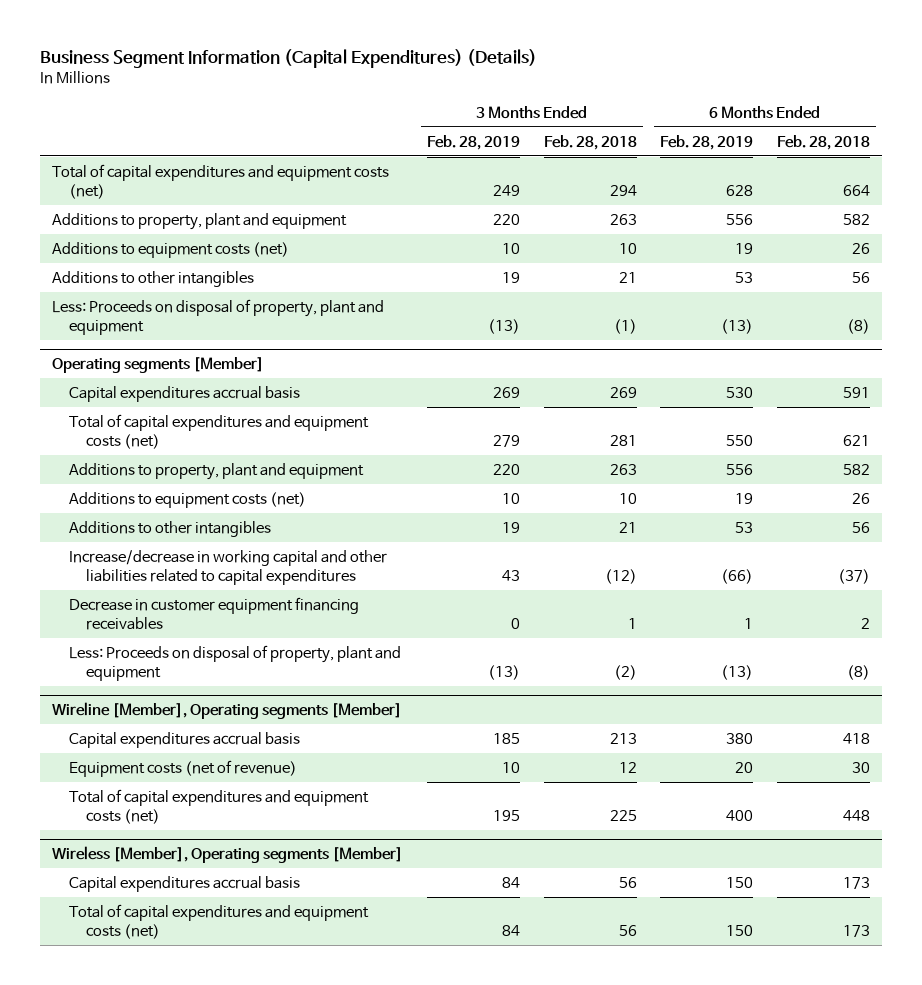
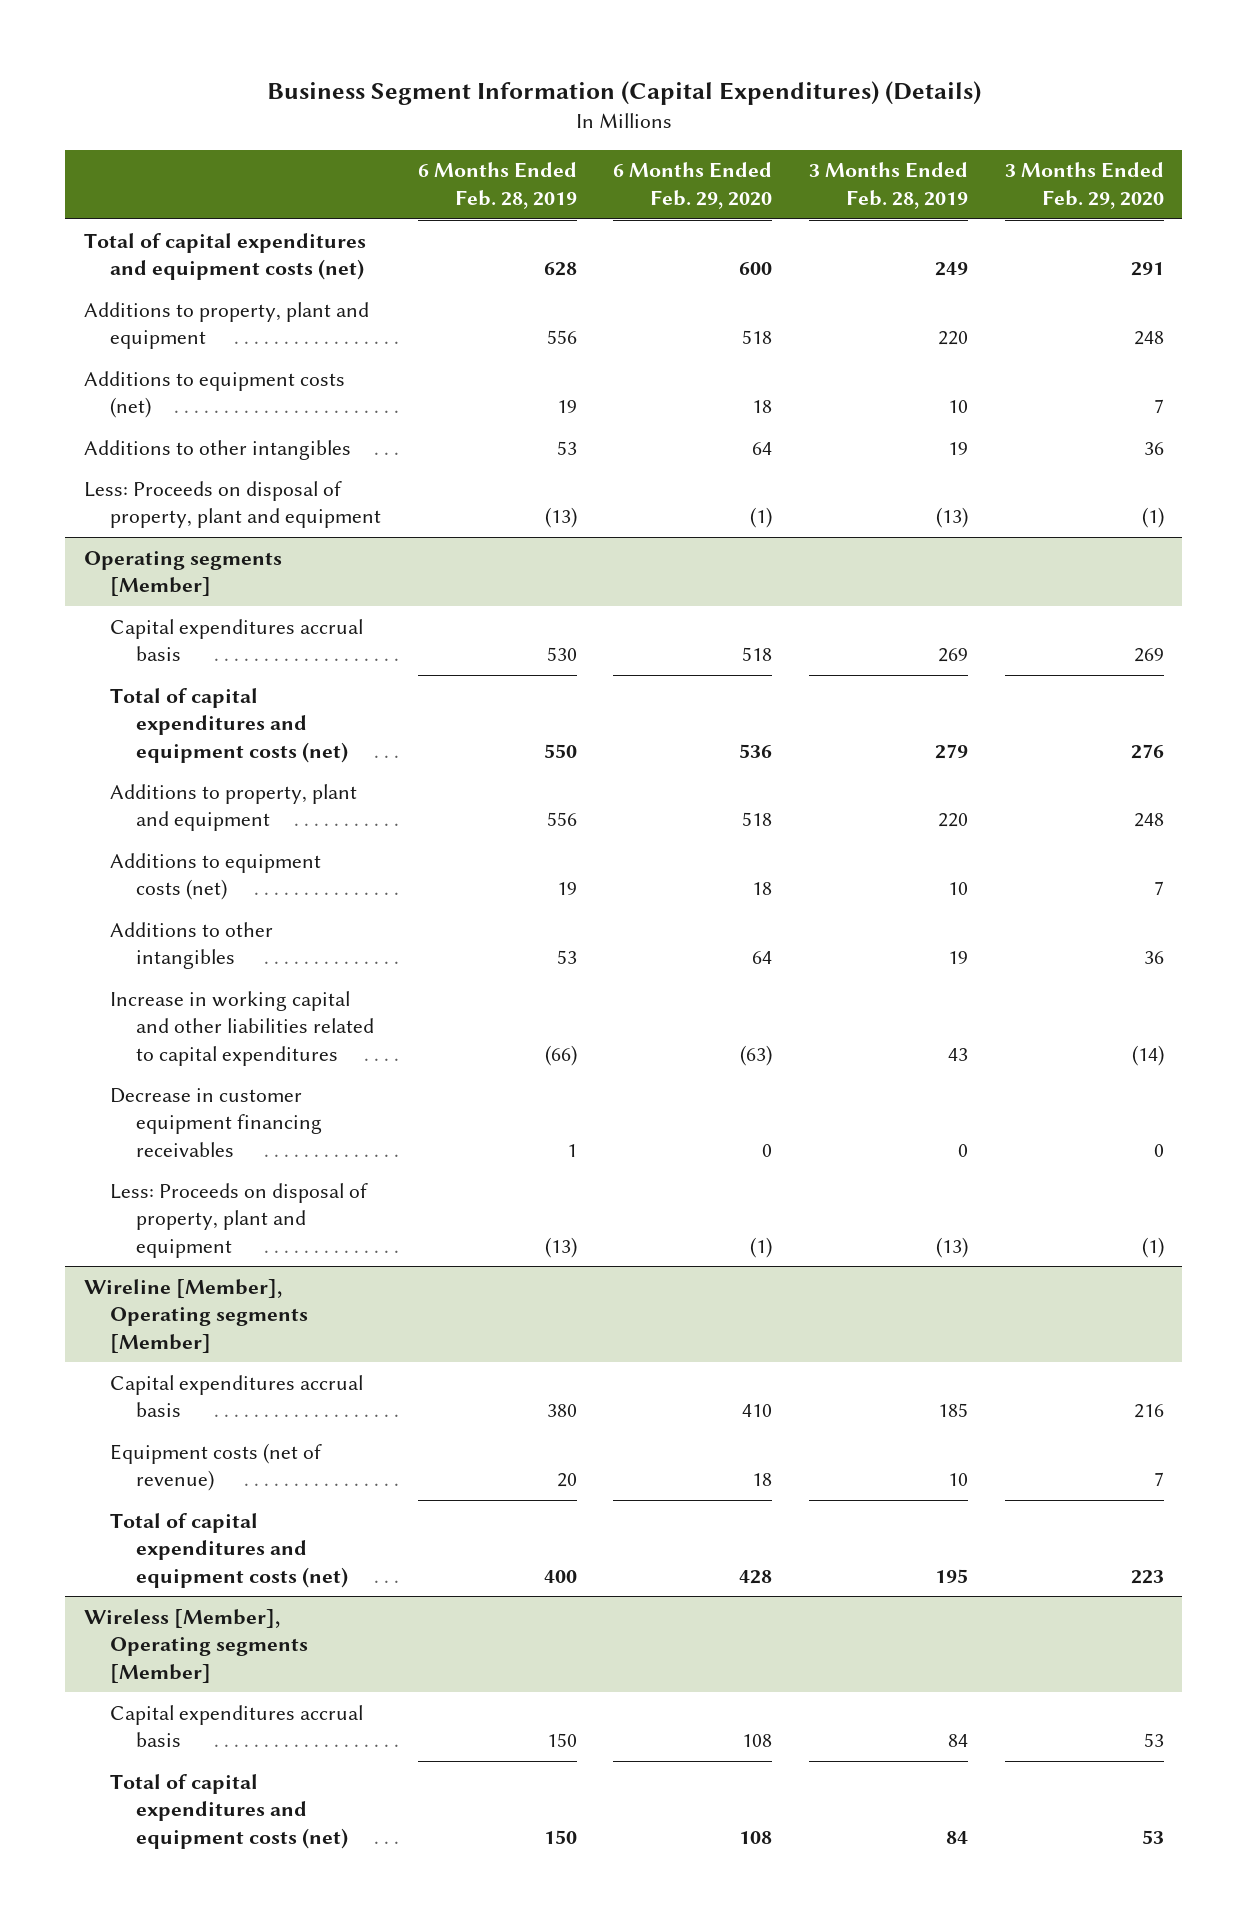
- | 3 Months Ended Feb. 28, 2019 | 3 Months Ended Feb. 28, 2018 | 6 Months Ended Feb. 28, 2019 | 6 Months Ended Feb. 28, 2018
+ | 6 Months Ended Feb. 28, 2019 | 6 Months Ended Feb. 29, 2020 | 3 Months Ended Feb. 28, 2019 | 3 Months Ended Feb. 29, 2020
@ Operating segments [Member]
- Increase/decrease in working capital and other liabilities related to capital expenditures | 43 | (12) | (66) | (37)
+ Increase in working capital and other liabilities related to capital expenditures | (66) | (63) | 43 | (14)

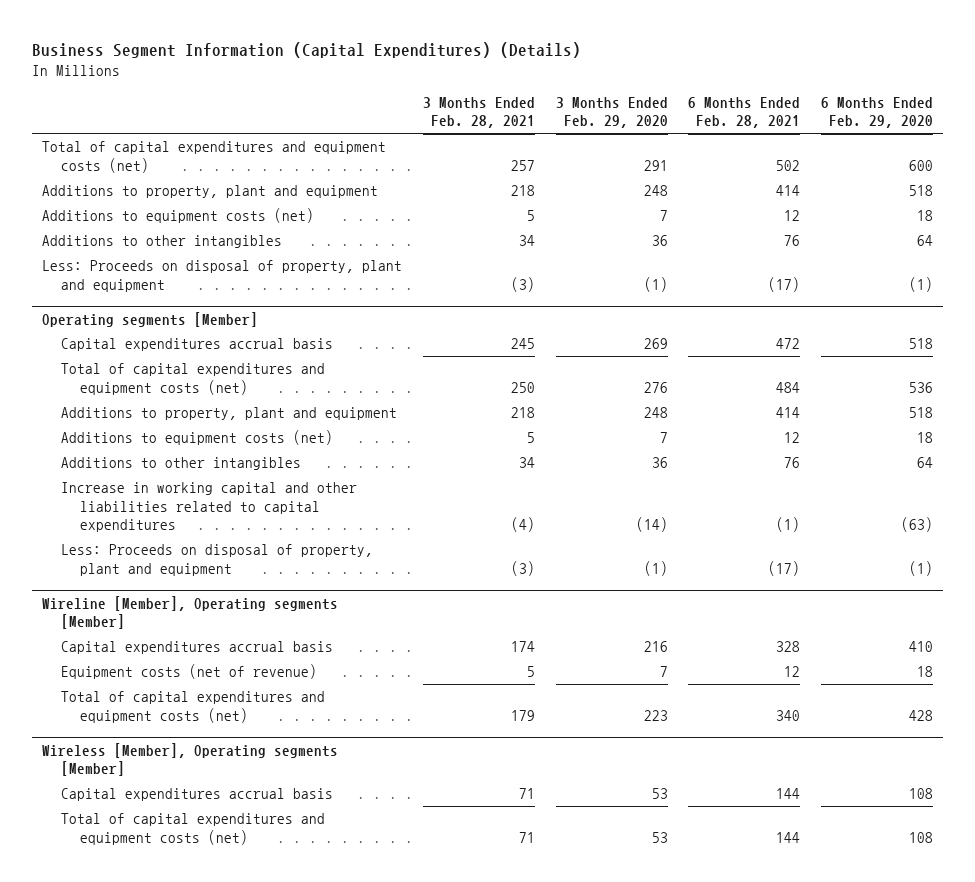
- | 6 Months Ended Feb. 28, 2019 | 6 Months Ended Feb. 29, 2020 | 3 Months Ended Feb. 28, 2019 | 3 Months Ended Feb. 29, 2020
+ | 3 Months Ended Feb. 28, 2021 | 3 Months Ended Feb. 29, 2020 | 6 Months Ended Feb. 28, 2021 | 6 Months Ended Feb. 29, 2020
@ Operating segments [Member]
- Decrease in customer equipment financing receivables | 1 | 0 | 0 | 0

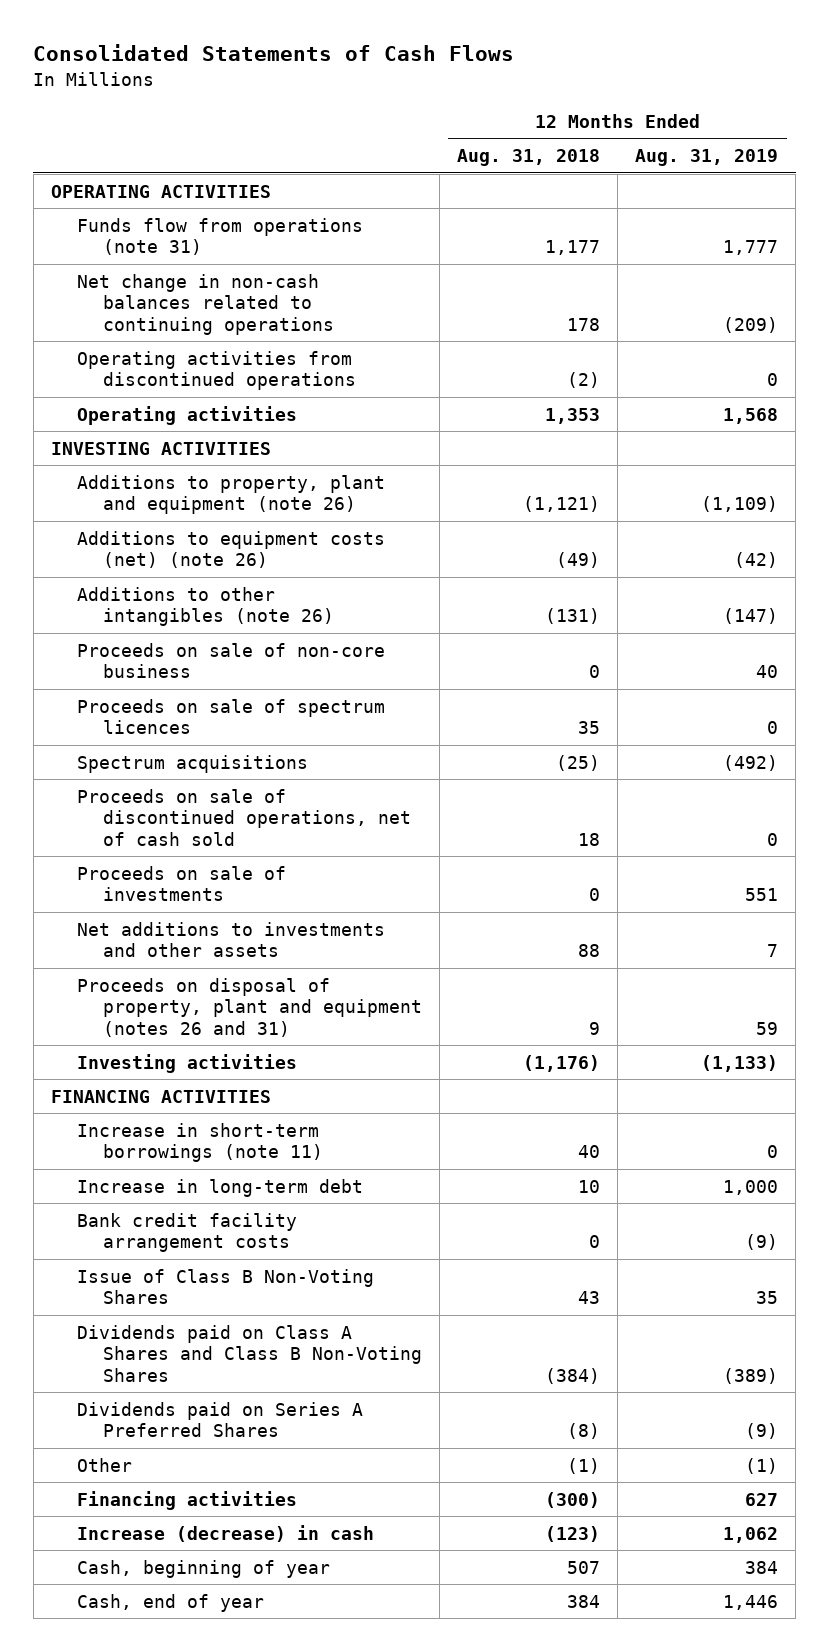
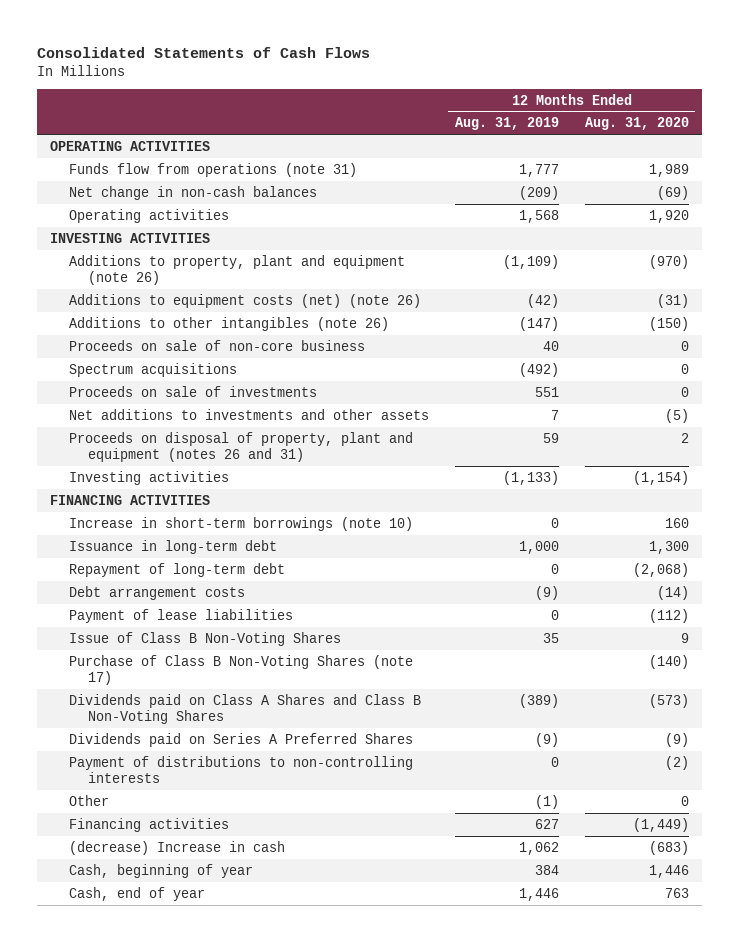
- | 12 Months Ended Aug. 31, 2018 | 12 Months Ended Aug. 31, 2019
+ | 12 Months Ended Aug. 31, 2019 | 12 Months Ended Aug. 31, 2020
- Net change in non-cash balances related to continuing operations | 178 | (209)
- Operating activities from discontinued operations | (2) | 0
+ Net change in non-cash balances | (209) | (69)
- Proceeds on sale of spectrum licences | 35 | 0
- Proceeds on sale of discontinued operations, net of cash sold | 18 | 0
- Increase in short-term borrowings (note 11) | 40 | 0
- Increase in long-term debt | 10 | 1,000
- Bank credit facility arrangement costs | 0 | (9)
+ Increase in short-term borrowings (note 10) | 0 | 160
+ Issuance in long-term debt | 1,000 | 1,300
+ Repayment of long-term debt | 0 | (2,068)
+ Debt arrangement costs | (9) | (14)
+ Payment of lease liabilities | 0 | (112)
+ Purchase of Class B Non-Voting Shares (note 17) | | (140)
+ Payment of distributions to non-controlling interests | 0 | (2)
- Increase (decrease) in cash | (123) | 1,062
+ (decrease) Increase in cash | 1,062 | (683)

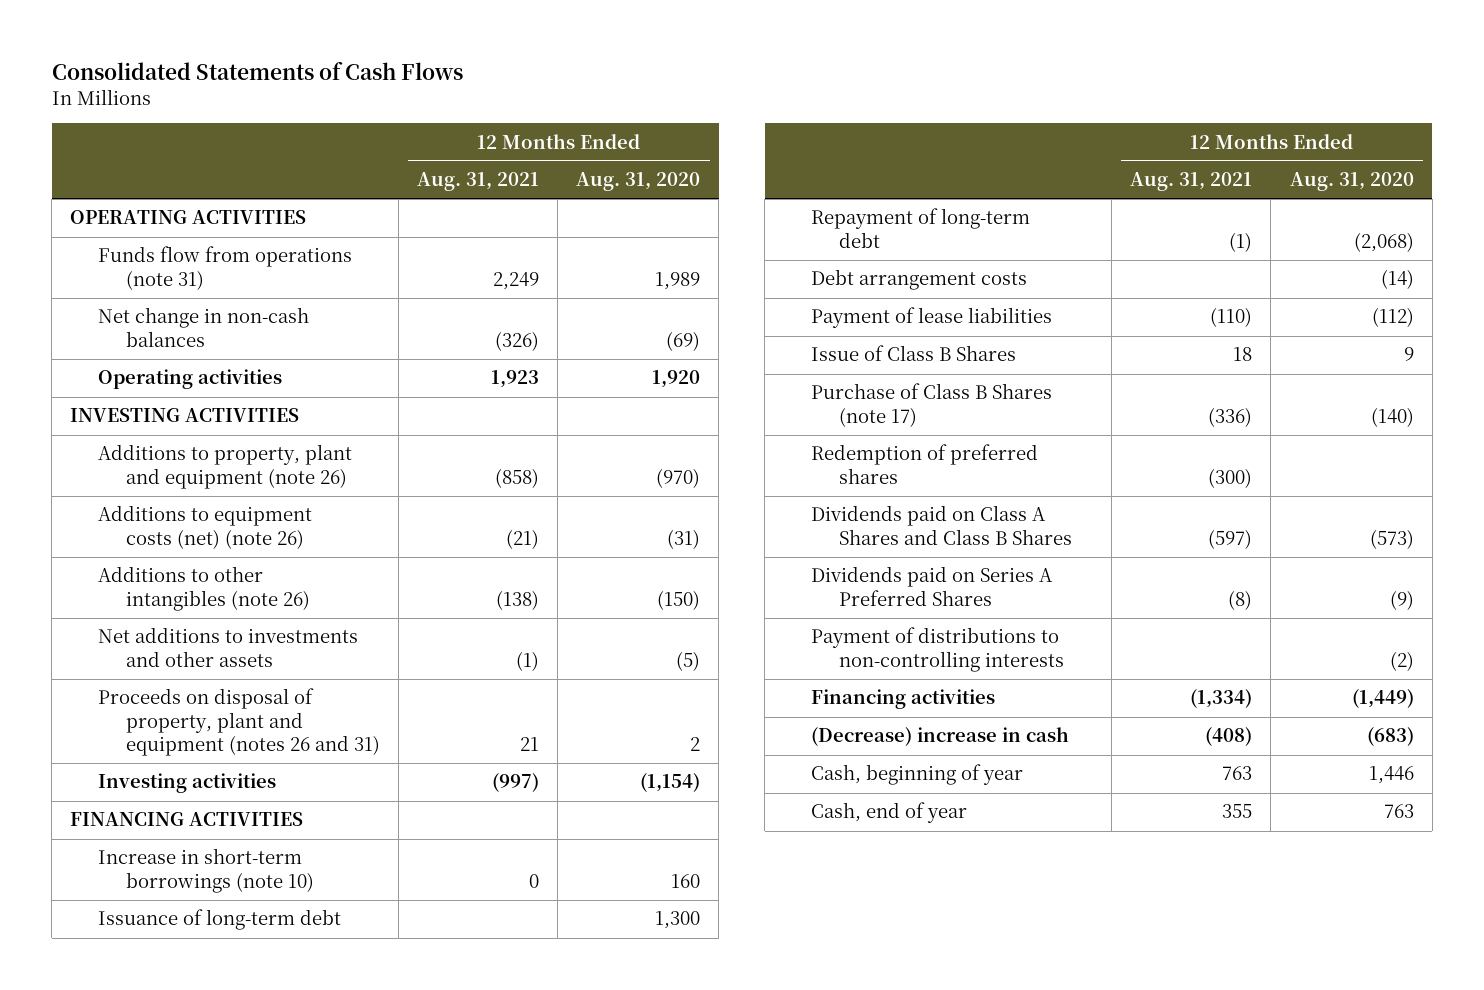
- | 12 Months Ended Aug. 31, 2019 | 12 Months Ended Aug. 31, 2020
+ | 12 Months Ended Aug. 31, 2021 | 12 Months Ended Aug. 31, 2020
- Proceeds on sale of non-core business | 40 | 0
- Spectrum acquisitions | (492) | 0
- Proceeds on sale of investments | 551 | 0
- Issuance in long-term debt | 1,000 | 1,300
+ Issuance of long-term debt | | 1,300
- Issue of Class B Non-Voting Shares | 35 | 9
- Purchase of Class B Non-Voting Shares (note 17) | | (140)
- Dividends paid on Class A Shares and Class B Non-Voting Shares | (389) | (573)
+ Issue of Class B Shares | 18 | 9
+ Purchase of Class B Shares (note 17) | (336) | (140)
+ Redemption of preferred shares | (300) |
+ Dividends paid on Class A Shares and Class B Shares | (597) | (573)
- Other | (1) | 0
- (decrease) Increase in cash | 1,062 | (683)
+ (Decrease) increase in cash | (408) | (683)

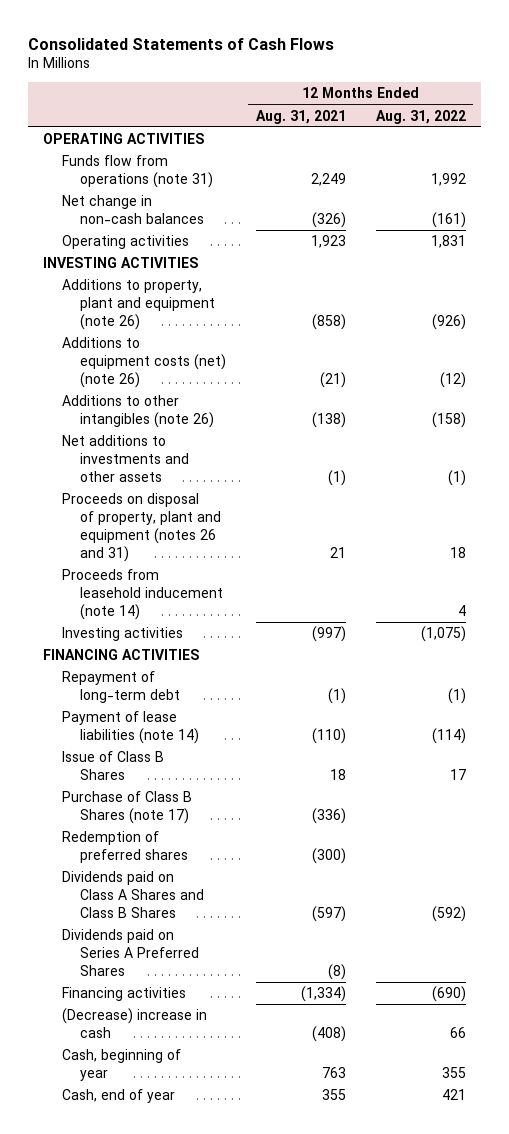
- | 12 Months Ended Aug. 31, 2021 | 12 Months Ended Aug. 31, 2020
+ | 12 Months Ended Aug. 31, 2021 | 12 Months Ended Aug. 31, 2022
+ Proceeds from leasehold inducement (note 14) | | 4
- Increase in short-term borrowings (note 10) | 0 | 160
- Issuance of long-term debt | | 1,300
- Debt arrangement costs | | (14)
- Payment of lease liabilities | (110) | (112)
+ Payment of lease liabilities (note 14) | (110) | (114)
- Payment of distributions to non-controlling interests | | (2)

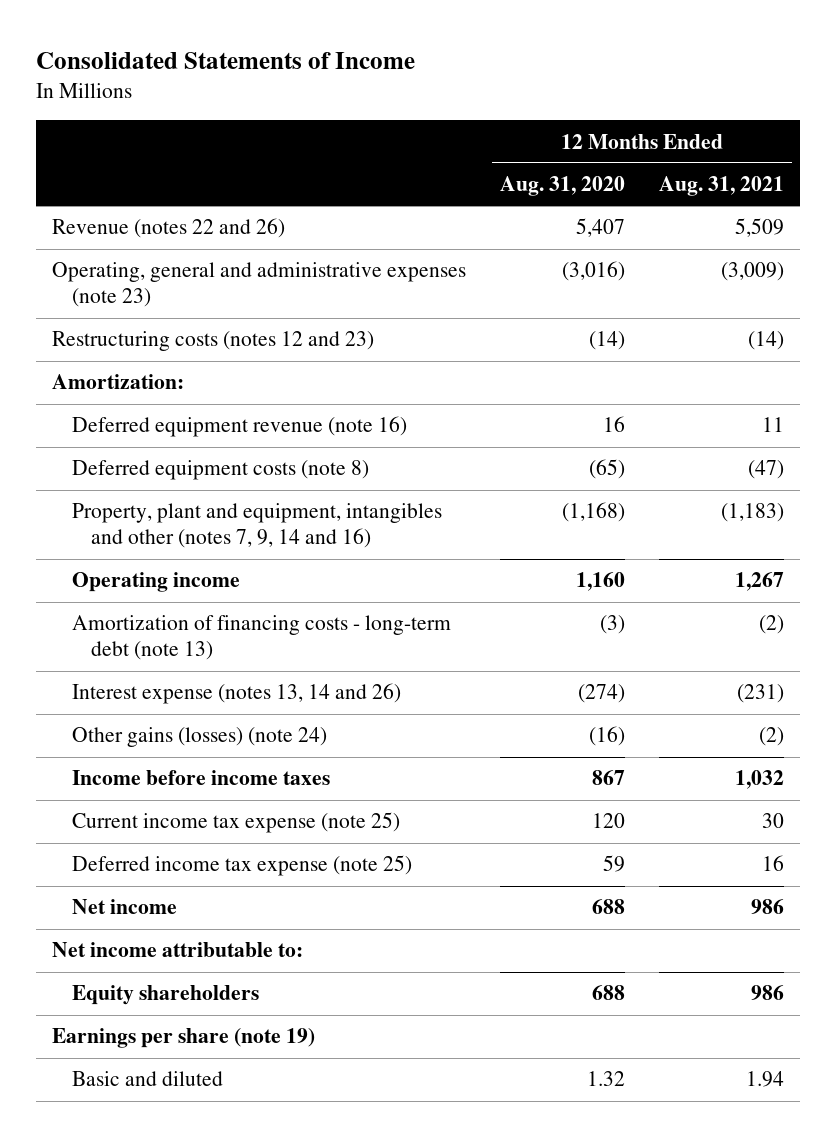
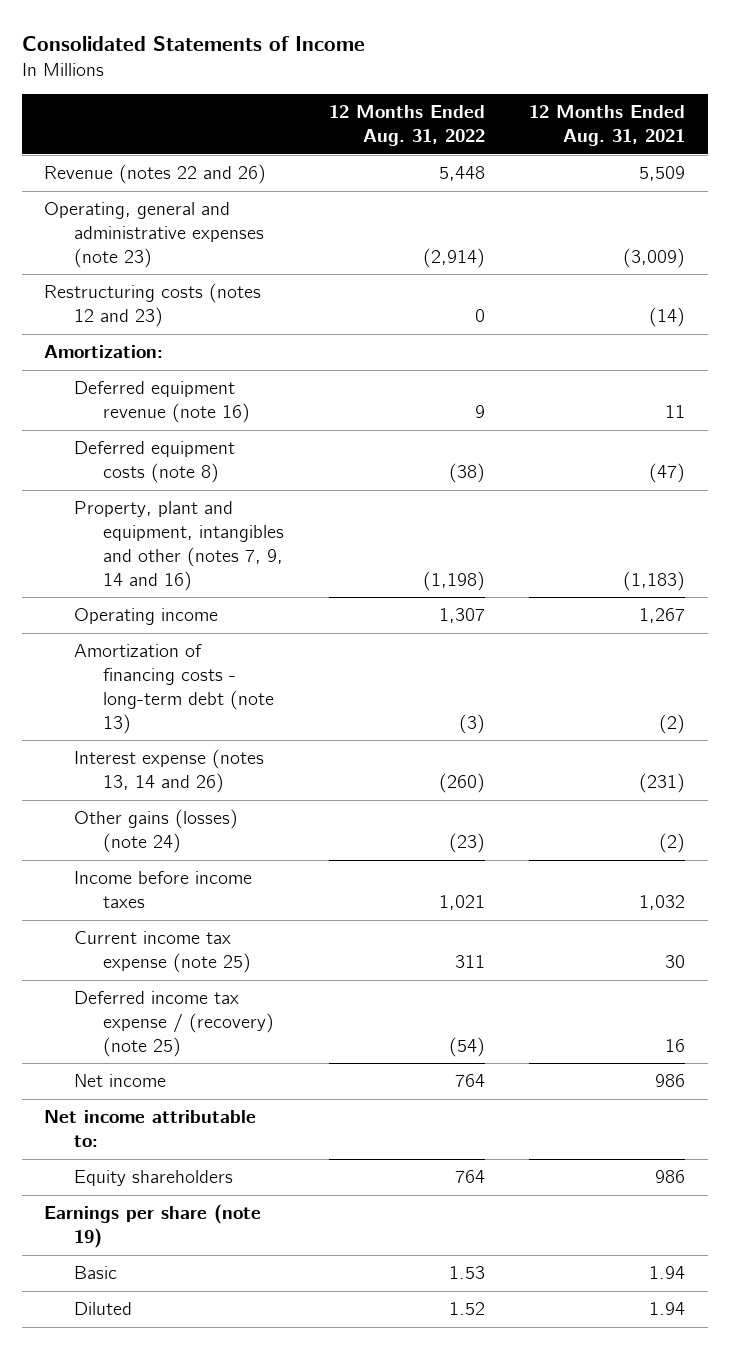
- | 12 Months Ended Aug. 31, 2020 | 12 Months Ended Aug. 31, 2021
+ | 12 Months Ended Aug. 31, 2022 | 12 Months Ended Aug. 31, 2021
- Deferred income tax expense (note 25) | 59 | 16
+ Deferred income tax expense / (recovery) (note 25) | (54) | 16
- Basic and diluted | 1.32 | 1.94
+ Basic | 1.53 | 1.94
+ Diluted | 1.52 | 1.94

